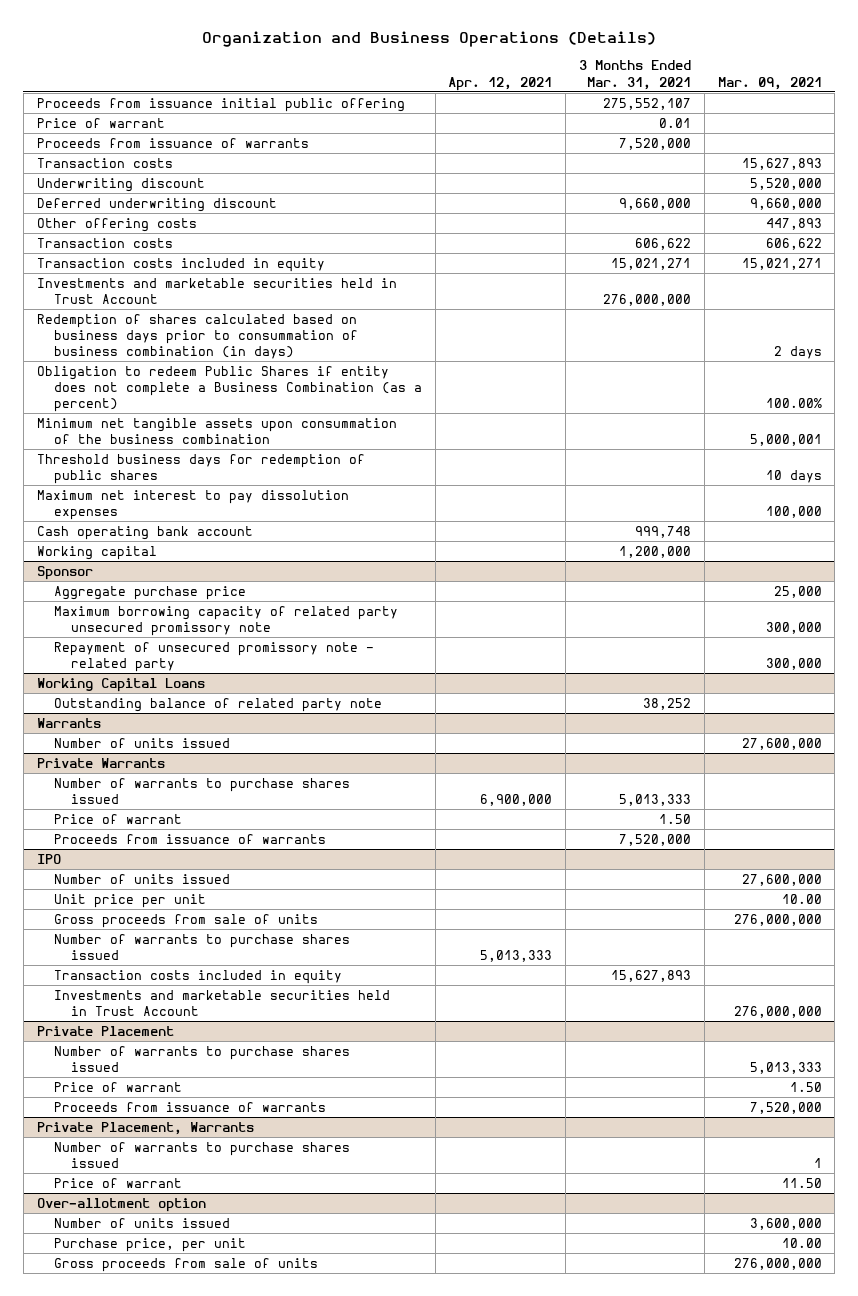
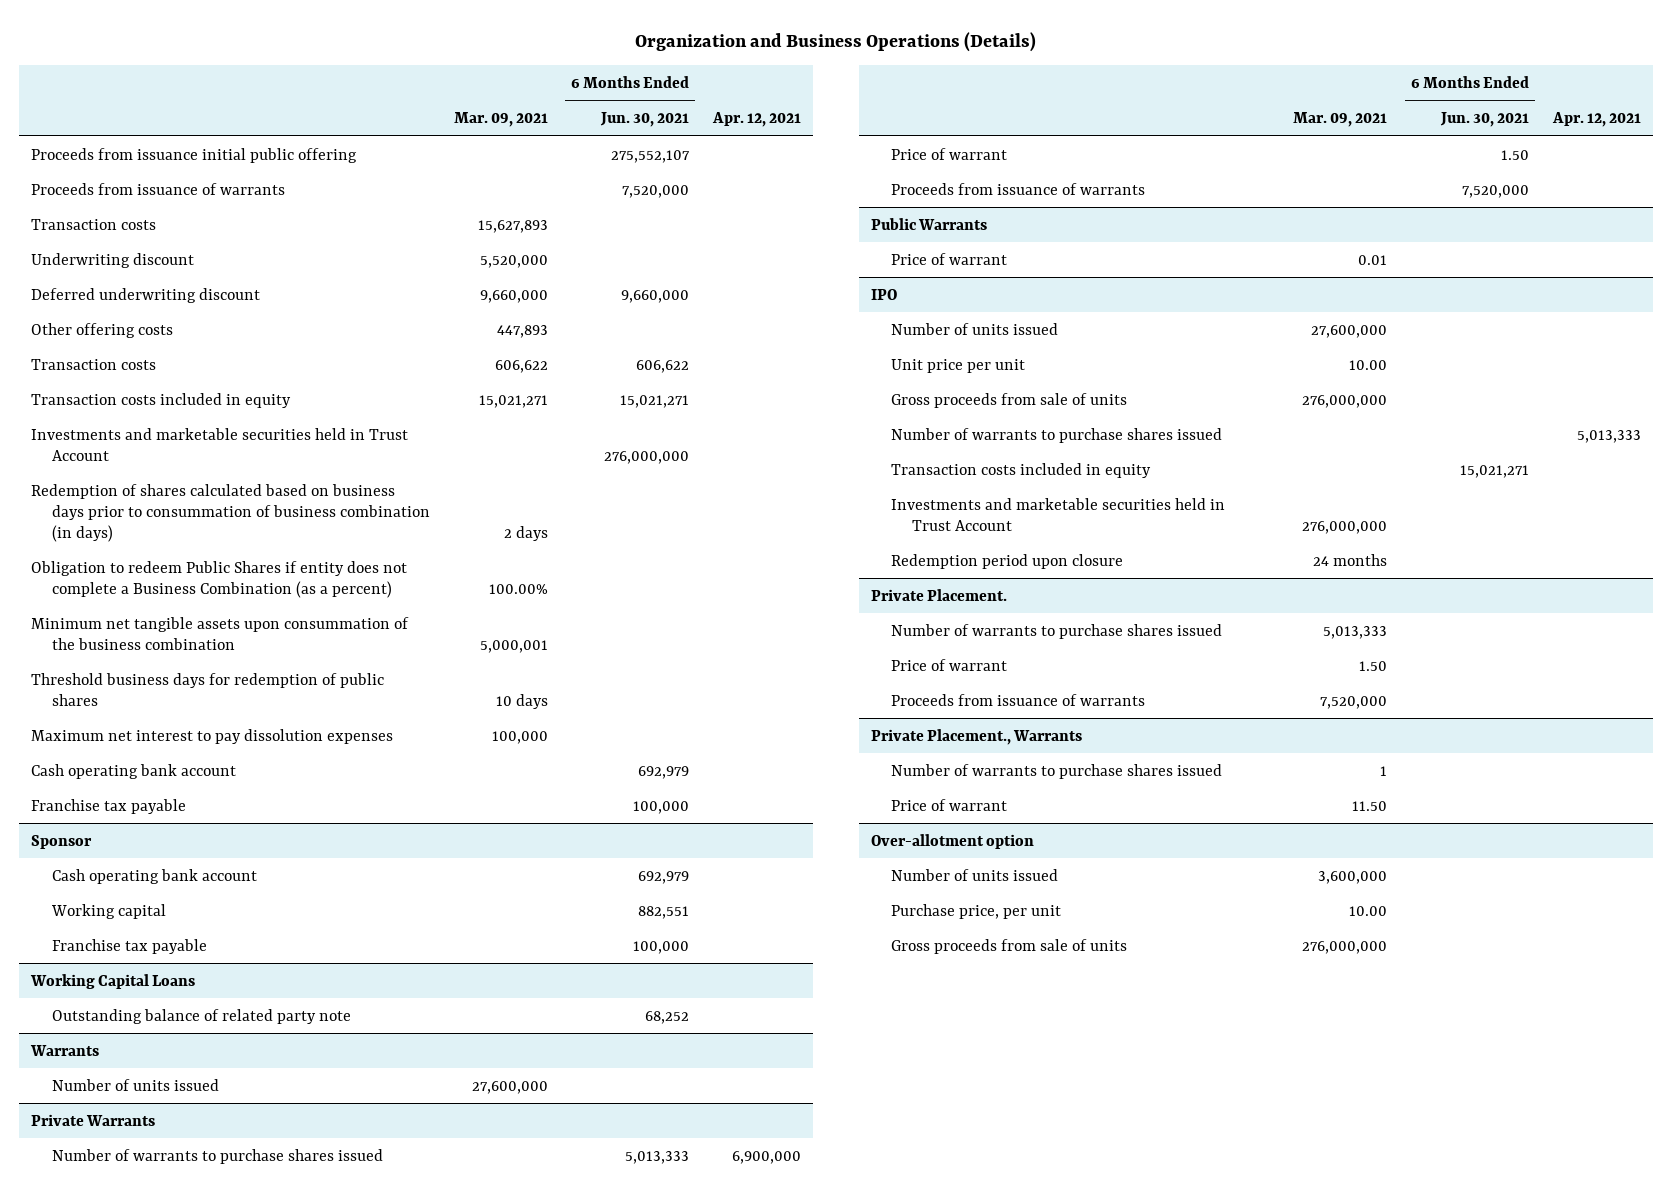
- | Apr. 12, 2021 | 3 Months Ended Mar. 31, 2021 | Mar. 09, 2021
+ | Mar. 09, 2021 | 6 Months Ended Jun. 30, 2021 | Apr. 12, 2021
- Price of warrant | | 0.01 |
- Working capital | | 1,200,000 |
+ Franchise tax payable | | 100,000 |
@ Sponsor
- Aggregate purchase price | | | 25,000
- Maximum borrowing capacity of related party unsecured promissory note | | | 300,000
- Repayment of unsecured promissory note - related party | | | 300,000
+ Cash operating bank account | | 692,979 |
+ Working capital | | 882,551 |
+ Franchise tax payable | | 100,000 |
+ Public Warrants
+ Price of warrant | 0.01 | |
- Private Placement
@ IPO
+ Redemption period upon closure | 24 months | |
+ Private Placement.
- Private Placement, Warrants
+ Private Placement., Warrants

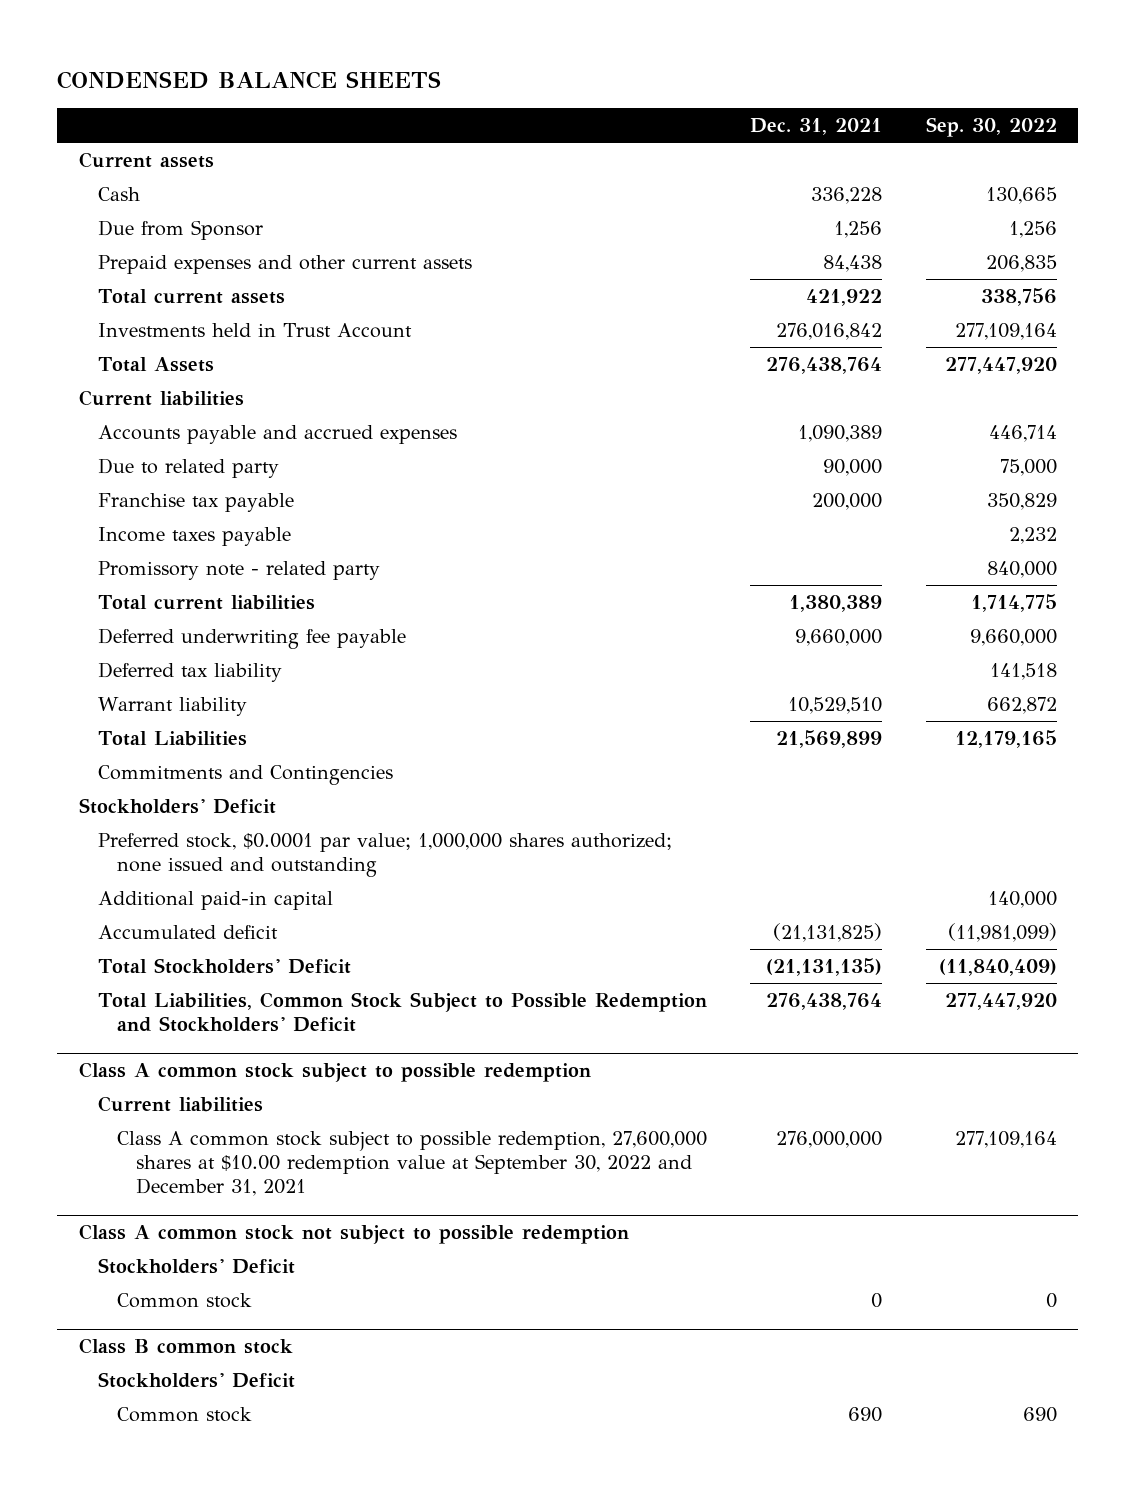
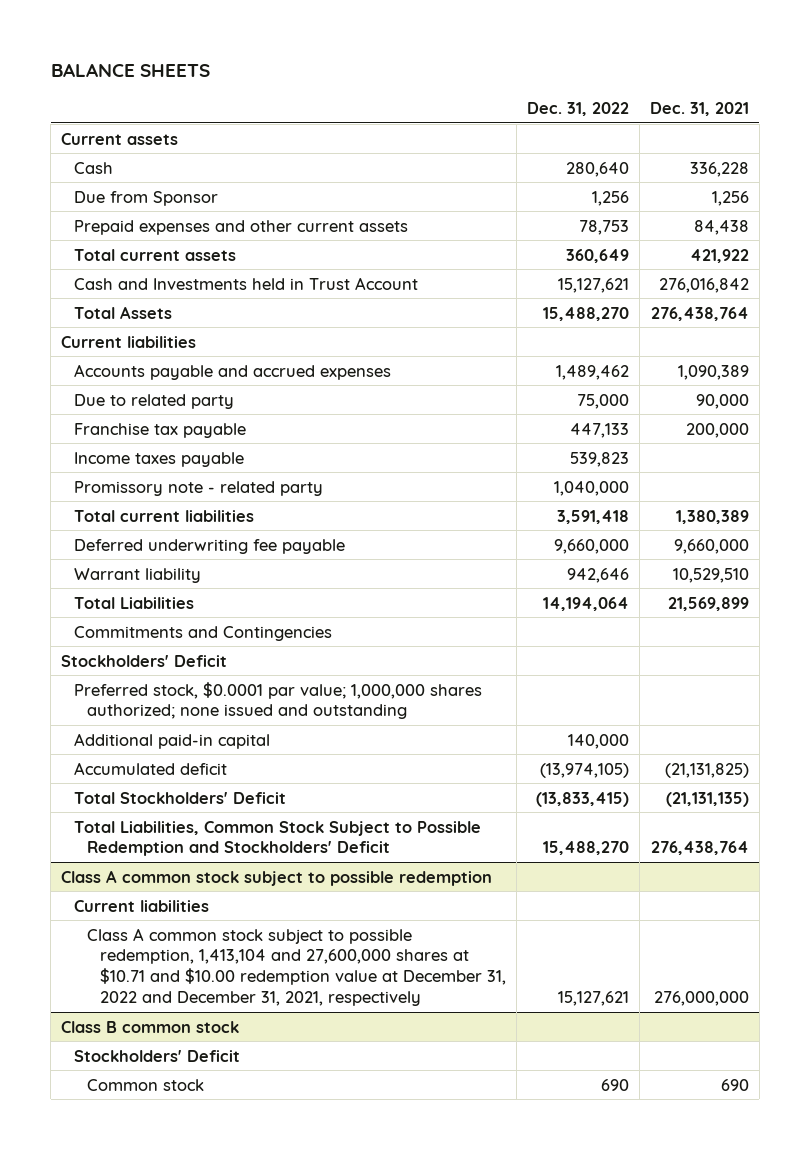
- CONDENSED BALANCE SHEETS
+ BALANCE SHEETS
- | Dec. 31, 2021 | Sep. 30, 2022
+ | Dec. 31, 2022 | Dec. 31, 2021
- Investments held in Trust Account | 276,016,842 | 277,109,164
+ Cash and Investments held in Trust Account | 15,127,621 | 276,016,842
- Deferred tax liability | | 141,518
@ Class A common stock subject to possible redemption
- Class A common stock subject to possible redemption, 27,600,000 shares at $10.00 redemption value at September 30, 2022 and December 31, 2021 | 276,000,000 | 277,109,164
- Class A common stock not subject to possible redemption
- Stockholders' Deficit
- Common stock | 0 | 0
@ Class A common stock subject to possible redemption
+ Class A common stock subject to possible redemption, 1,413,104 and 27,600,000 shares at $10.71 and $10.00 redemption value at December 31, 2022 and December 31, 2021, respectively | 15,127,621 | 276,000,000

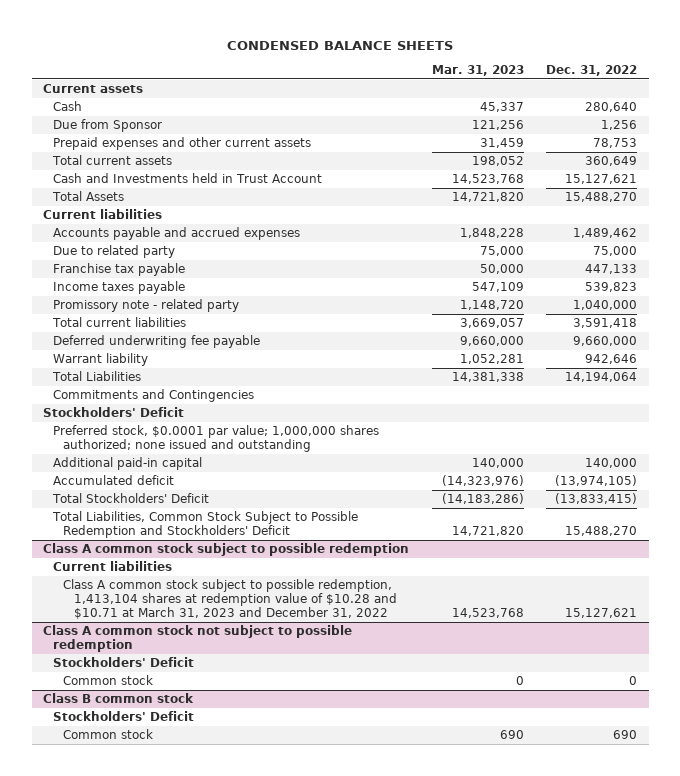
- BALANCE SHEETS
+ CONDENSED BALANCE SHEETS
- | Dec. 31, 2022 | Dec. 31, 2021
+ | Mar. 31, 2023 | Dec. 31, 2022
@ Class A common stock subject to possible redemption
- Class A common stock subject to possible redemption, 1,413,104 and 27,600,000 shares at $10.71 and $10.00 redemption value at December 31, 2022 and December 31, 2021, respectively | 15,127,621 | 276,000,000
+ Class A common stock subject to possible redemption, 1,413,104 shares at redemption value of $10.28 and $10.71 at March 31, 2023 and December 31, 2022 | 14,523,768 | 15,127,621
+ Class A common stock not subject to possible redemption
+ Stockholders' Deficit
+ Common stock | 0 | 0

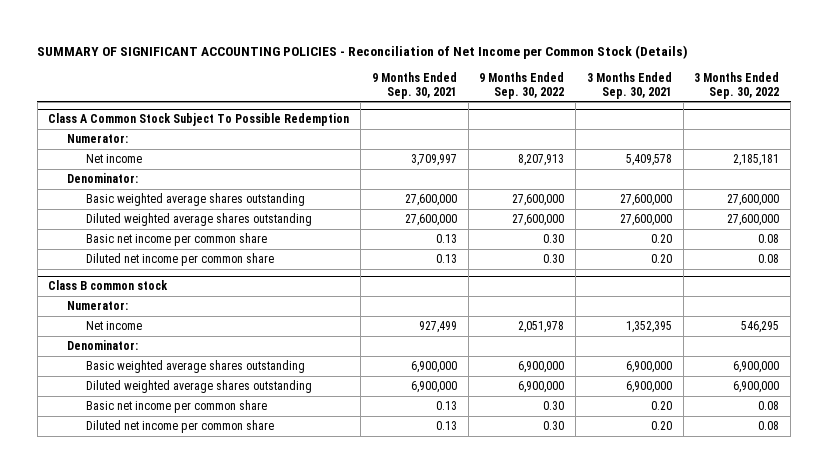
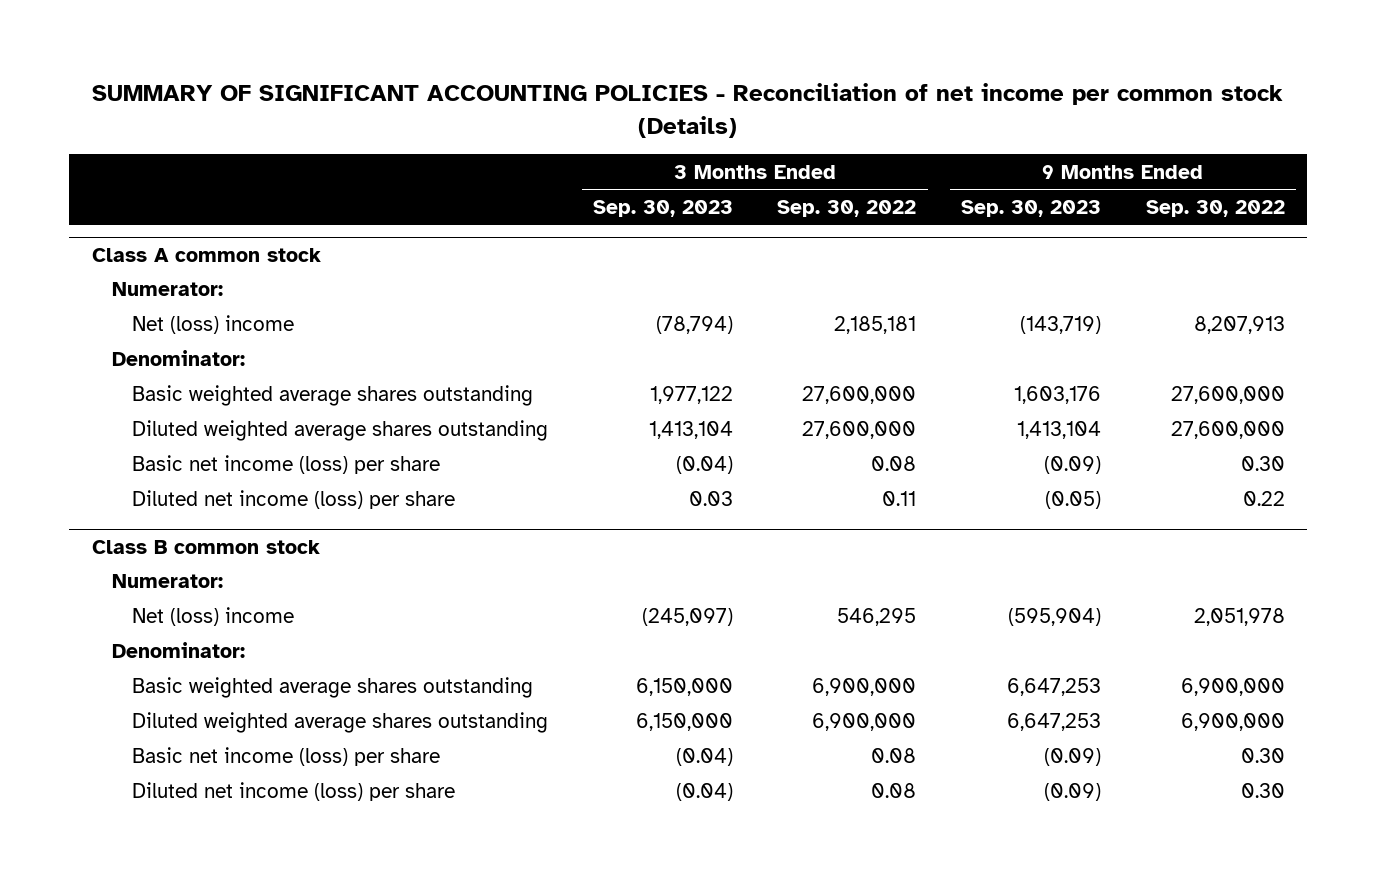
- SUMMARY OF SIGNIFICANT ACCOUNTING POLICIES - Reconciliation of Net Income per Common Stock (Details)
+ SUMMARY OF SIGNIFICANT ACCOUNTING POLICIES - Reconciliation of net income per common stock (Details)
- | 9 Months Ended Sep. 30, 2021 | 9 Months Ended Sep. 30, 2022 | 3 Months Ended Sep. 30, 2021 | 3 Months Ended Sep. 30, 2022
+ | 3 Months Ended Sep. 30, 2023 | 3 Months Ended Sep. 30, 2022 | 9 Months Ended Sep. 30, 2023 | 9 Months Ended Sep. 30, 2022
- Class A Common Stock Subject To Possible Redemption
+ Class A common stock
- Net income | 3,709,997 | 8,207,913 | 5,409,578 | 2,185,181
+ Net (loss) income | (78,794) | 2,185,181 | (143,719) | 8,207,913
- Basic net income per common share | 0.13 | 0.30 | 0.20 | 0.08
- Diluted net income per common share | 0.13 | 0.30 | 0.20 | 0.08
+ Basic net income (loss) per share | (0.04) | 0.08 | (0.09) | 0.30
+ Diluted net income (loss) per share | 0.03 | 0.11 | (0.05) | 0.22
@ Class B common stock
- Net income | 927,499 | 2,051,978 | 1,352,395 | 546,295
+ Net (loss) income | (245,097) | 546,295 | (595,904) | 2,051,978
- Basic net income per common share | 0.13 | 0.30 | 0.20 | 0.08
- Diluted net income per common share | 0.13 | 0.30 | 0.20 | 0.08
+ Basic net income (loss) per share | (0.04) | 0.08 | (0.09) | 0.30
+ Diluted net income (loss) per share | (0.04) | 0.08 | (0.09) | 0.30

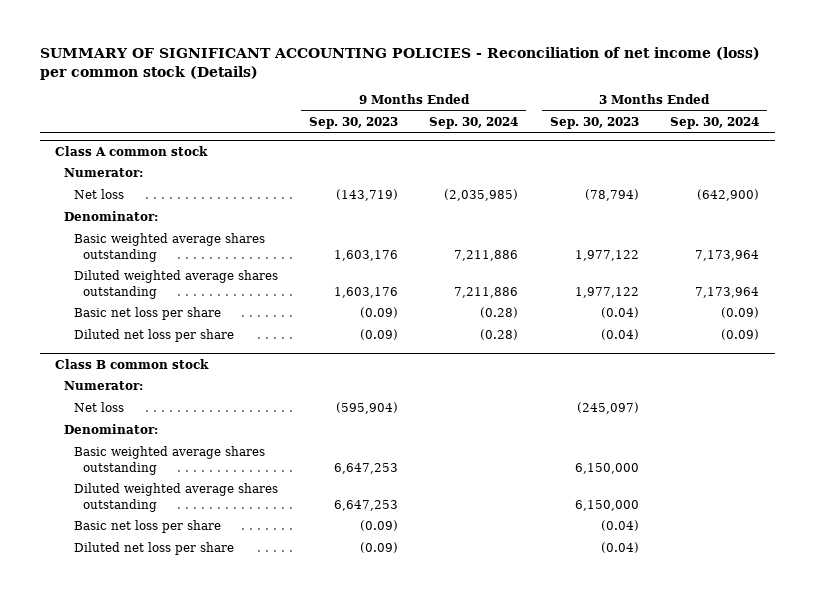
- SUMMARY OF SIGNIFICANT ACCOUNTING POLICIES - Reconciliation of net income per common stock (Details)
+ SUMMARY OF SIGNIFICANT ACCOUNTING POLICIES - Reconciliation of net income (loss) per common stock (Details)
- | 3 Months Ended Sep. 30, 2023 | 3 Months Ended Sep. 30, 2022 | 9 Months Ended Sep. 30, 2023 | 9 Months Ended Sep. 30, 2022
+ | 9 Months Ended Sep. 30, 2023 | 9 Months Ended Sep. 30, 2024 | 3 Months Ended Sep. 30, 2023 | 3 Months Ended Sep. 30, 2024
@ Class A common stock
- Net (loss) income | (78,794) | 2,185,181 | (143,719) | 8,207,913
+ Net loss | (143,719) | (2,035,985) | (78,794) | (642,900)
- Diluted weighted average shares outstanding | 1,413,104 | 27,600,000 | 1,413,104 | 27,600,000
- Basic net income (loss) per share | (0.04) | 0.08 | (0.09) | 0.30
- Diluted net income (loss) per share | 0.03 | 0.11 | (0.05) | 0.22
+ Diluted weighted average shares outstanding | 1,603,176 | 7,211,886 | 1,977,122 | 7,173,964
+ Basic net loss per share | (0.09) | (0.28) | (0.04) | (0.09)
+ Diluted net loss per share | (0.09) | (0.28) | (0.04) | (0.09)
@ Class B common stock
- Net (loss) income | (245,097) | 546,295 | (595,904) | 2,051,978
+ Net loss | (595,904) | | (245,097) |
- Basic net income (loss) per share | (0.04) | 0.08 | (0.09) | 0.30
- Diluted net income (loss) per share | (0.04) | 0.08 | (0.09) | 0.30
+ Basic net loss per share | (0.09) | | (0.04) |
+ Diluted net loss per share | (0.09) | | (0.04) |

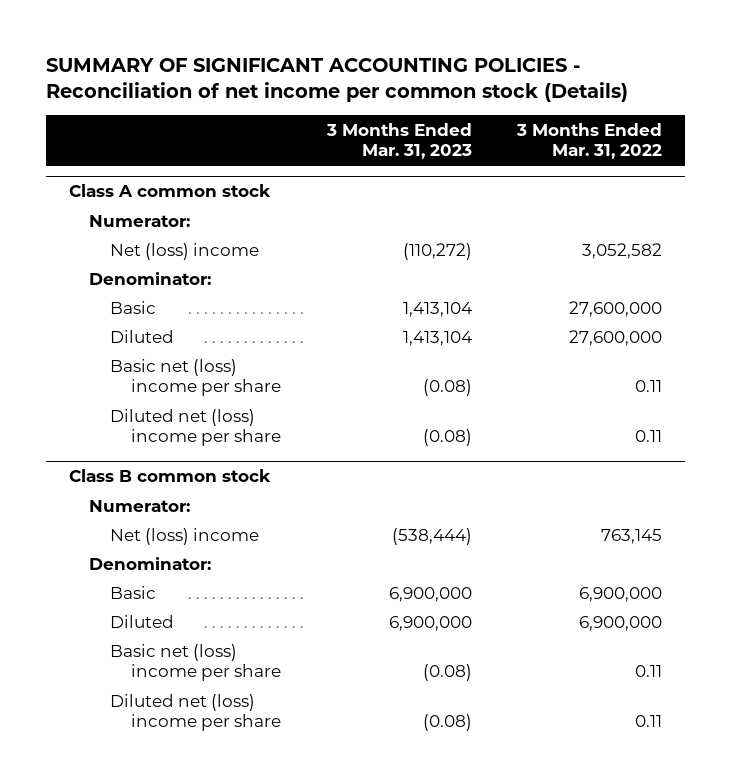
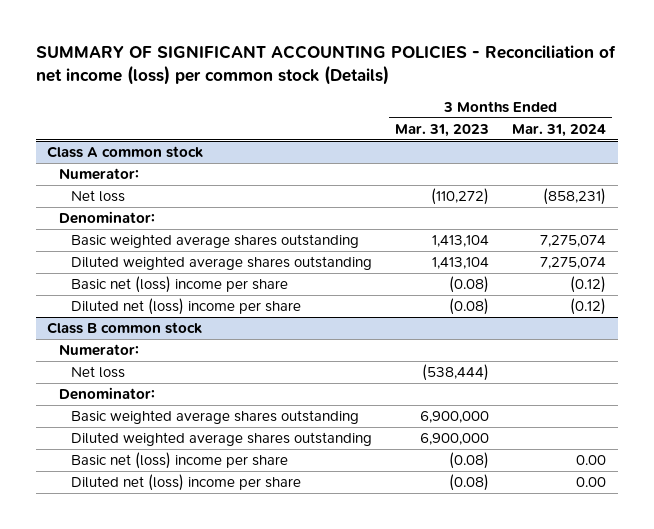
- SUMMARY OF SIGNIFICANT ACCOUNTING POLICIES - Reconciliation of net income per common stock (Details)
+ SUMMARY OF SIGNIFICANT ACCOUNTING POLICIES - Reconciliation of net income (loss) per common stock (Details)
- | 3 Months Ended Mar. 31, 2023 | 3 Months Ended Mar. 31, 2022
+ | 3 Months Ended Mar. 31, 2023 | 3 Months Ended Mar. 31, 2024
@ Class A common stock
- Net (loss) income | (110,272) | 3,052,582
+ Net loss | (110,272) | (858,231)
- Basic | 1,413,104 | 27,600,000
- Diluted | 1,413,104 | 27,600,000
+ Basic weighted average shares outstanding | 1,413,104 | 7,275,074
+ Diluted weighted average shares outstanding | 1,413,104 | 7,275,074
@ Class B common stock
- Net (loss) income | (538,444) | 763,145
+ Net loss | (538,444) |
- Basic | 6,900,000 | 6,900,000
- Diluted | 6,900,000 | 6,900,000
+ Basic weighted average shares outstanding | 6,900,000 |
+ Diluted weighted average shares outstanding | 6,900,000 |

